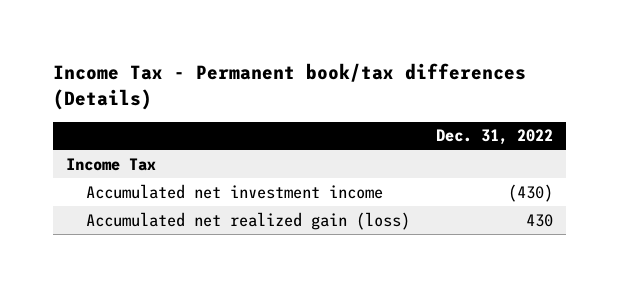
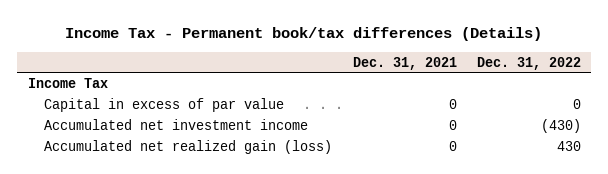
- | Dec. 31, 2022
+ | Dec. 31, 2021 | Dec. 31, 2022
+ Capital in excess of par value | 0 | 0

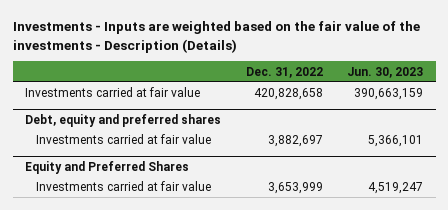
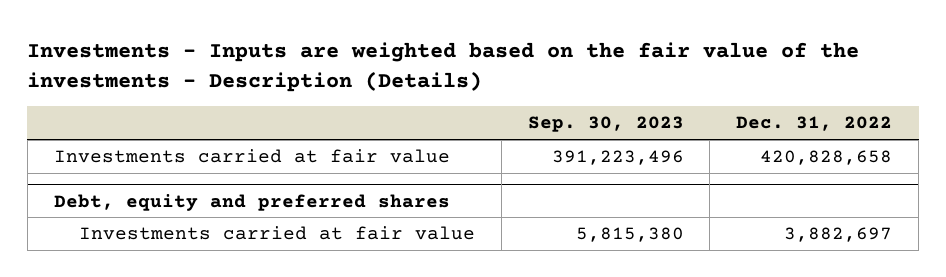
- | Dec. 31, 2022 | Jun. 30, 2023
+ | Sep. 30, 2023 | Dec. 31, 2022
- Equity and Preferred Shares
- Investments carried at fair value | 3,653,999 | 4,519,247

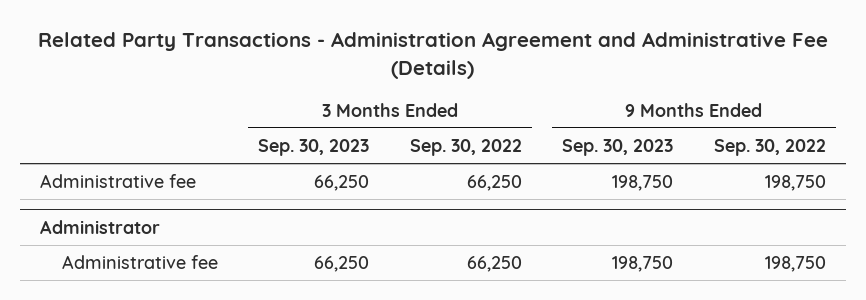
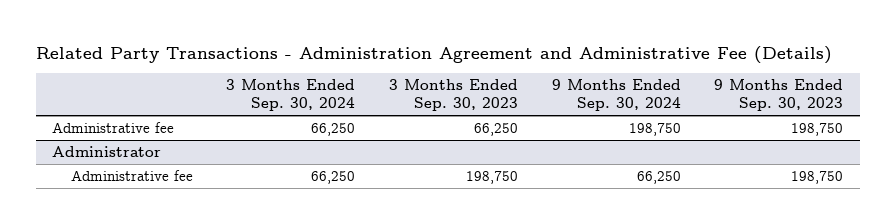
- | 3 Months Ended Sep. 30, 2023 | 3 Months Ended Sep. 30, 2022 | 9 Months Ended Sep. 30, 2023 | 9 Months Ended Sep. 30, 2022
+ | 3 Months Ended Sep. 30, 2024 | 3 Months Ended Sep. 30, 2023 | 9 Months Ended Sep. 30, 2024 | 9 Months Ended Sep. 30, 2023
@ Administrator
- Administrative fee | 66,250 | 66,250 | 198,750 | 198,750
+ Administrative fee | 66,250 | 198,750 | 66,250 | 198,750

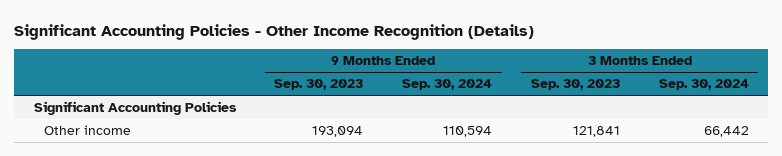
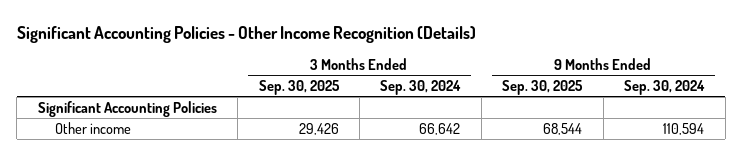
- | 9 Months Ended Sep. 30, 2023 | 9 Months Ended Sep. 30, 2024 | 3 Months Ended Sep. 30, 2023 | 3 Months Ended Sep. 30, 2024
+ | 3 Months Ended Sep. 30, 2025 | 3 Months Ended Sep. 30, 2024 | 9 Months Ended Sep. 30, 2025 | 9 Months Ended Sep. 30, 2024
- Other income | 193,094 | 110,594 | 121,841 | 66,442
+ Other income | 29,426 | 66,642 | 68,544 | 110,594

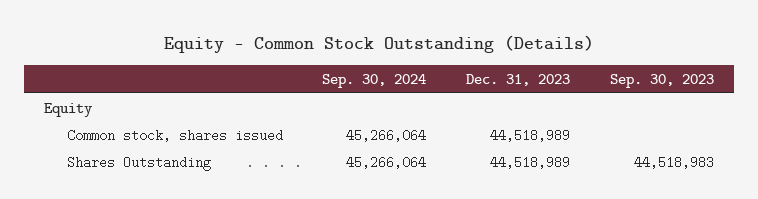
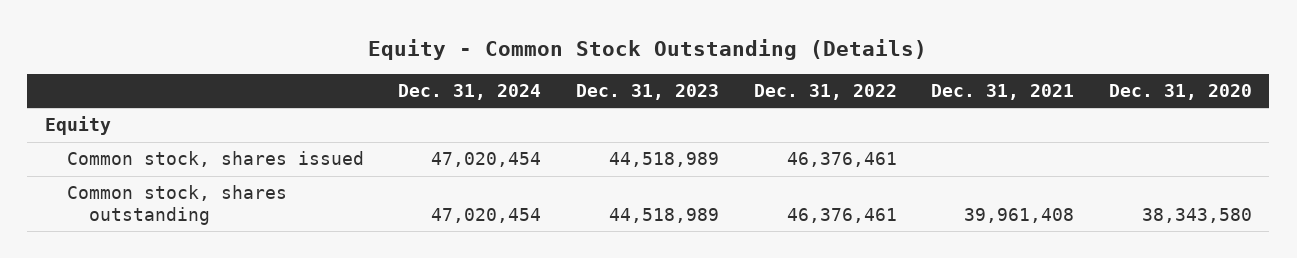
- | Sep. 30, 2024 | Dec. 31, 2023 | Sep. 30, 2023
+ | Dec. 31, 2024 | Dec. 31, 2023 | Dec. 31, 2022 | Dec. 31, 2021 | Dec. 31, 2020
- Shares Outstanding | 45,266,064 | 44,518,989 | 44,518,983
+ Common stock, shares outstanding | 47,020,454 | 44,518,989 | 46,376,461 | 39,961,408 | 38,343,580

